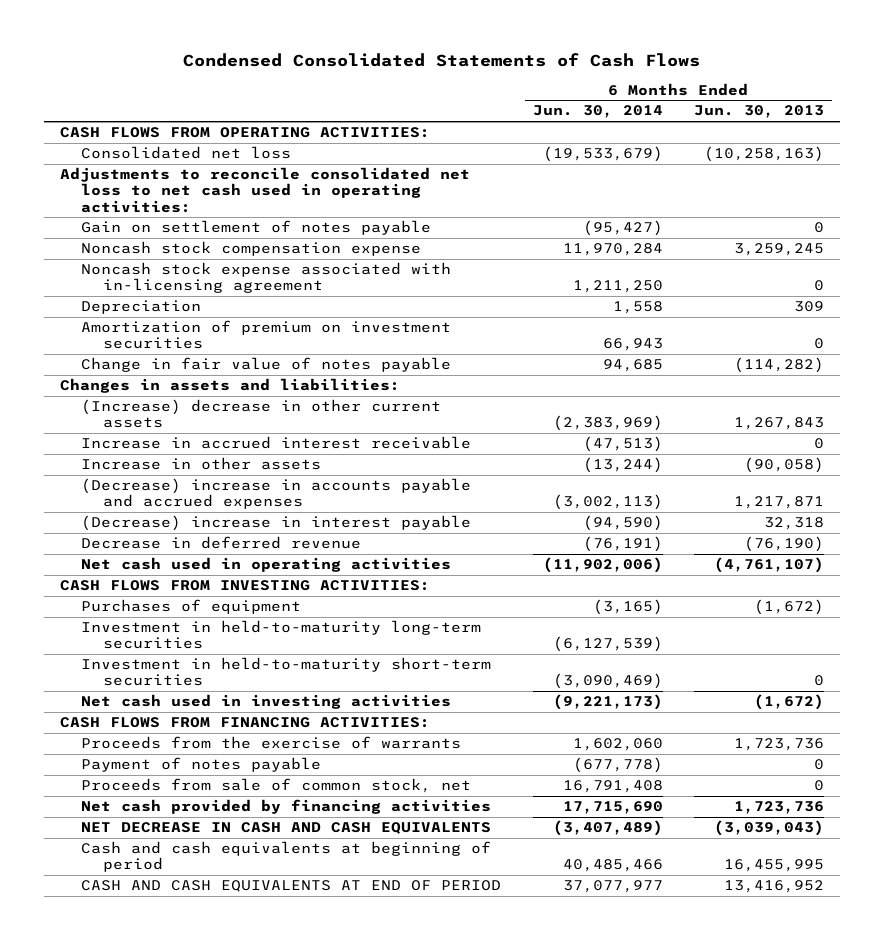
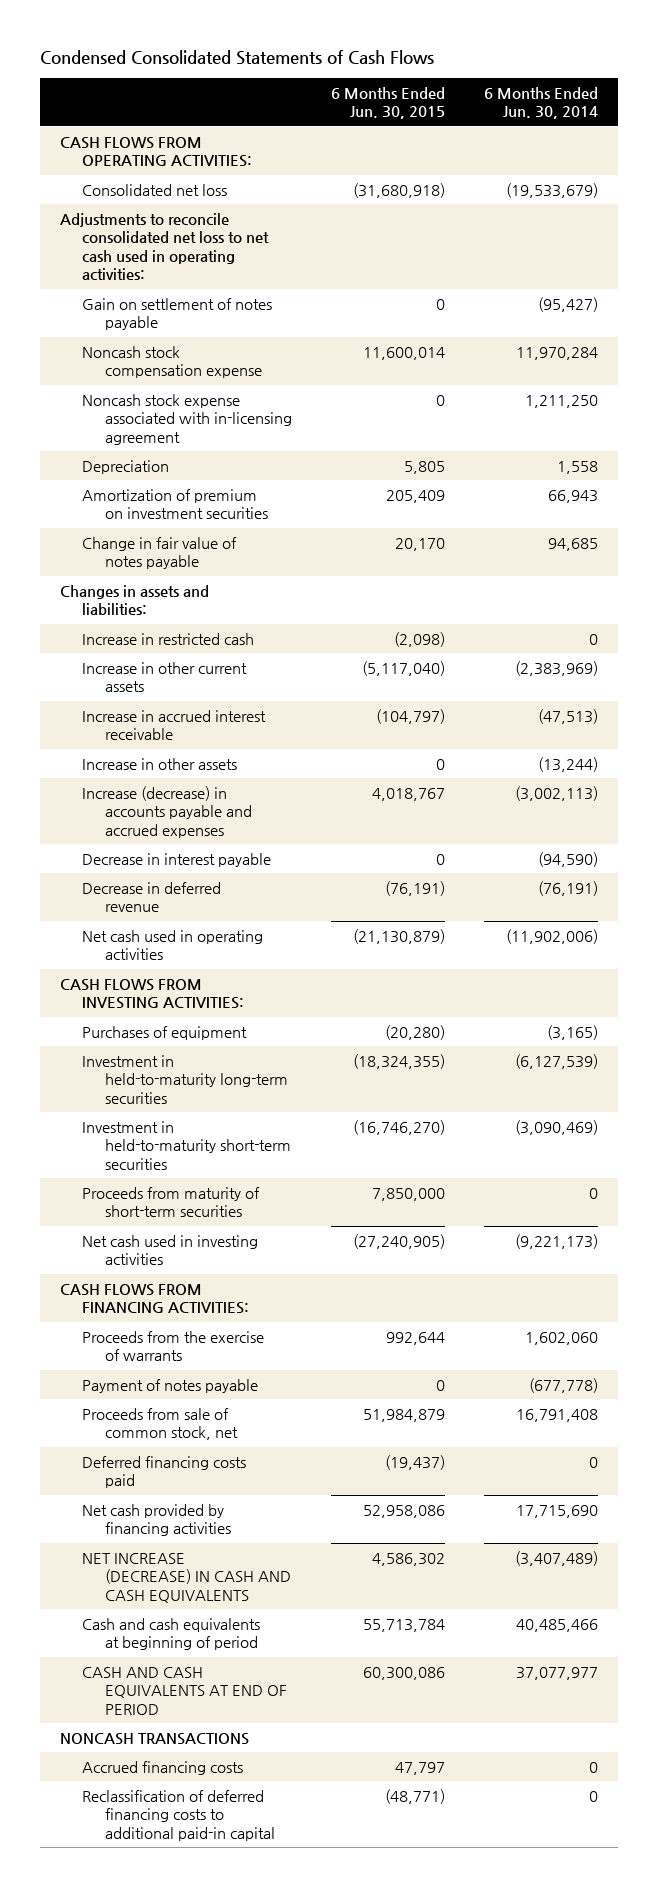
- | 6 Months Ended Jun. 30, 2014 | 6 Months Ended Jun. 30, 2013
+ | 6 Months Ended Jun. 30, 2015 | 6 Months Ended Jun. 30, 2014
- (Increase) decrease in other current assets | (2,383,969) | 1,267,843
+ Increase in restricted cash | (2,098) | 0
+ Increase in other current assets | (5,117,040) | (2,383,969)
- (Decrease) increase in accounts payable and accrued expenses | (3,002,113) | 1,217,871
- (Decrease) increase in interest payable | (94,590) | 32,318
+ Increase (decrease) in accounts payable and accrued expenses | 4,018,767 | (3,002,113)
+ Decrease in interest payable | 0 | (94,590)
+ Proceeds from maturity of short-term securities | 7,850,000 | 0
+ Deferred financing costs paid | (19,437) | 0
- NET DECREASE IN CASH AND CASH EQUIVALENTS | (3,407,489) | (3,039,043)
+ NET INCREASE (DECREASE) IN CASH AND CASH EQUIVALENTS | 4,586,302 | (3,407,489)
+ NONCASH TRANSACTIONS
+ Accrued financing costs | 47,797 | 0
+ Reclassification of deferred financing costs to additional paid-in capital | (48,771) | 0

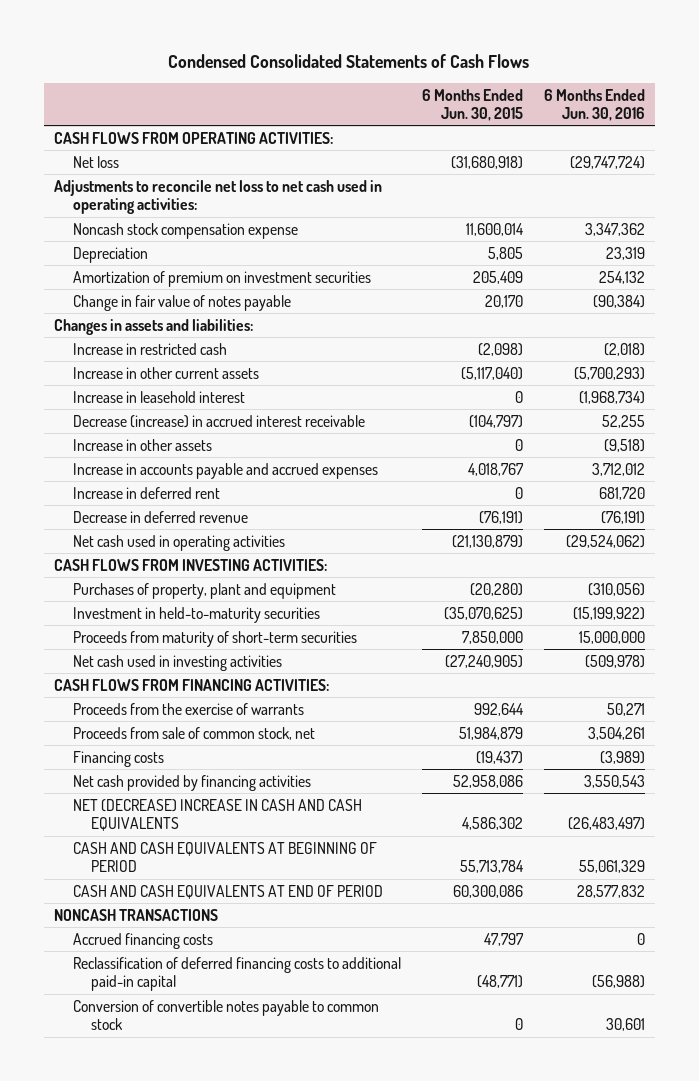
- | 6 Months Ended Jun. 30, 2015 | 6 Months Ended Jun. 30, 2014
+ | 6 Months Ended Jun. 30, 2015 | 6 Months Ended Jun. 30, 2016
- Consolidated net loss | (31,680,918) | (19,533,679)
- Adjustments to reconcile consolidated net loss to net cash used in operating activities:
- Gain on settlement of notes payable | 0 | (95,427)
+ Net loss | (31,680,918) | (29,747,724)
+ Adjustments to reconcile net loss to net cash used in operating activities:
- Noncash stock expense associated with in-licensing agreement | 0 | 1,211,250
- Increase in accrued interest receivable | (104,797) | (47,513)
+ Increase in leasehold interest | 0 | (1,968,734)
+ Decrease (increase) in accrued interest receivable | (104,797) | 52,255
- Increase (decrease) in accounts payable and accrued expenses | 4,018,767 | (3,002,113)
- Decrease in interest payable | 0 | (94,590)
+ Increase in accounts payable and accrued expenses | 4,018,767 | 3,712,012
+ Increase in deferred rent | 0 | 681,720
- Purchases of equipment | (20,280) | (3,165)
- Investment in held-to-maturity long-term securities | (18,324,355) | (6,127,539)
- Investment in held-to-maturity short-term securities | (16,746,270) | (3,090,469)
+ Purchases of property, plant and equipment | (20,280) | (310,056)
+ Investment in held-to-maturity securities | (35,070,625) | (15,199,922)
- Payment of notes payable | 0 | (677,778)
- Deferred financing costs paid | (19,437) | 0
+ Financing costs | (19,437) | (3,989)
- NET INCREASE (DECREASE) IN CASH AND CASH EQUIVALENTS | 4,586,302 | (3,407,489)
- Cash and cash equivalents at beginning of period | 55,713,784 | 40,485,466
+ NET (DECREASE) INCREASE IN CASH AND CASH EQUIVALENTS | 4,586,302 | (26,483,497)
+ CASH AND CASH EQUIVALENTS AT BEGINNING OF PERIOD | 55,713,784 | 55,061,329
+ Conversion of convertible notes payable to common stock | 0 | 30,601

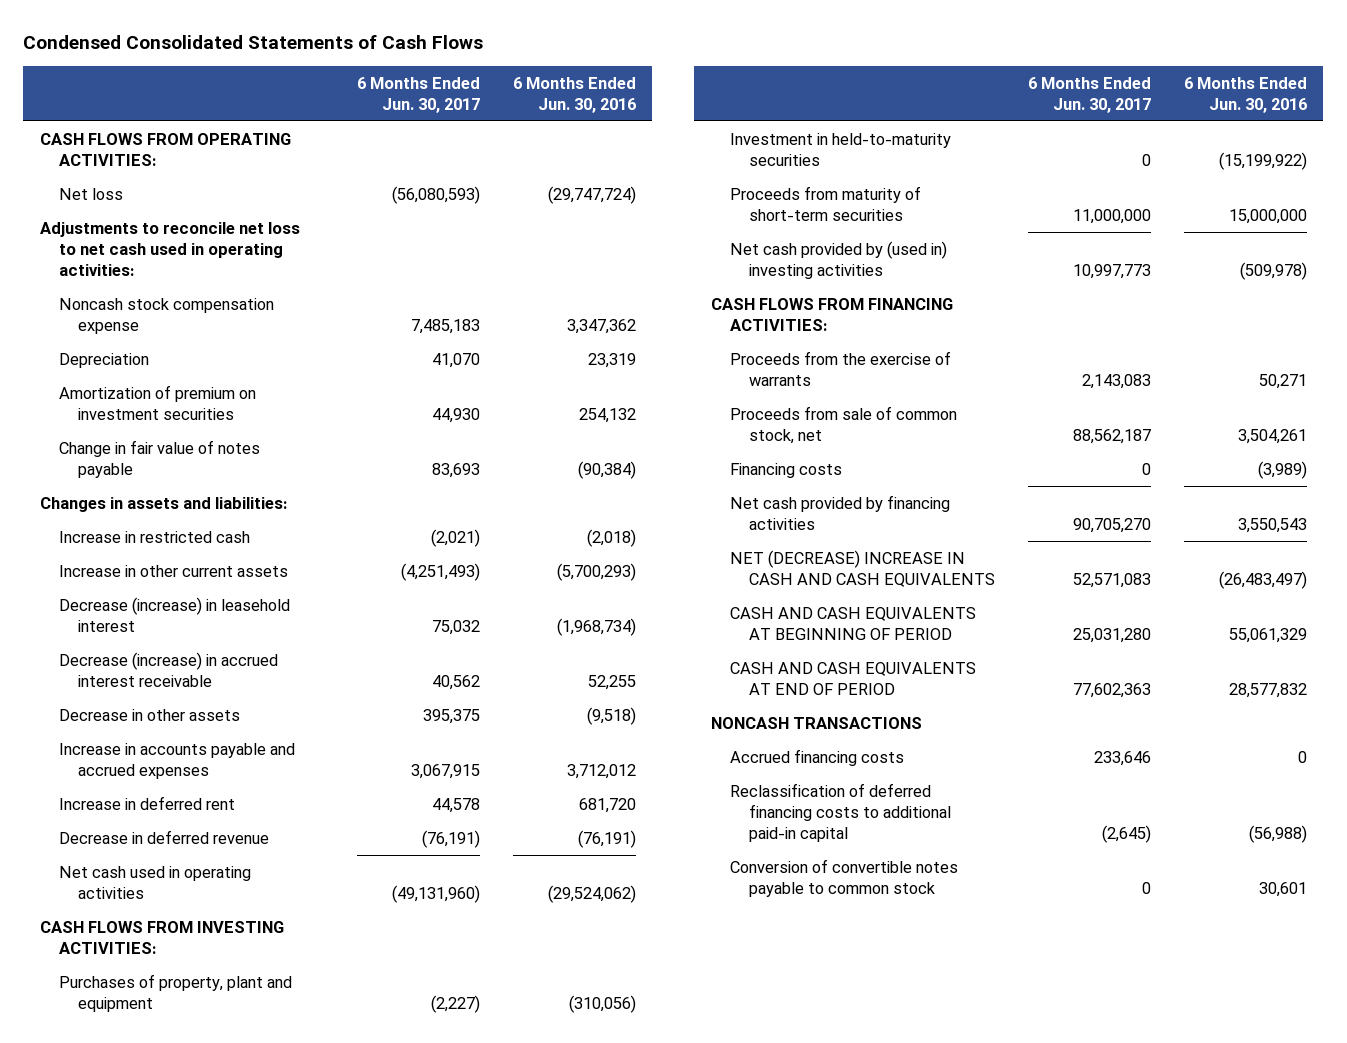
- | 6 Months Ended Jun. 30, 2015 | 6 Months Ended Jun. 30, 2016
+ | 6 Months Ended Jun. 30, 2017 | 6 Months Ended Jun. 30, 2016
- Increase in leasehold interest | 0 | (1,968,734)
+ Decrease (increase) in leasehold interest | 75,032 | (1,968,734)
- Increase in other assets | 0 | (9,518)
+ Decrease in other assets | 395,375 | (9,518)
- Net cash used in investing activities | (27,240,905) | (509,978)
+ Net cash provided by (used in) investing activities | 10,997,773 | (509,978)

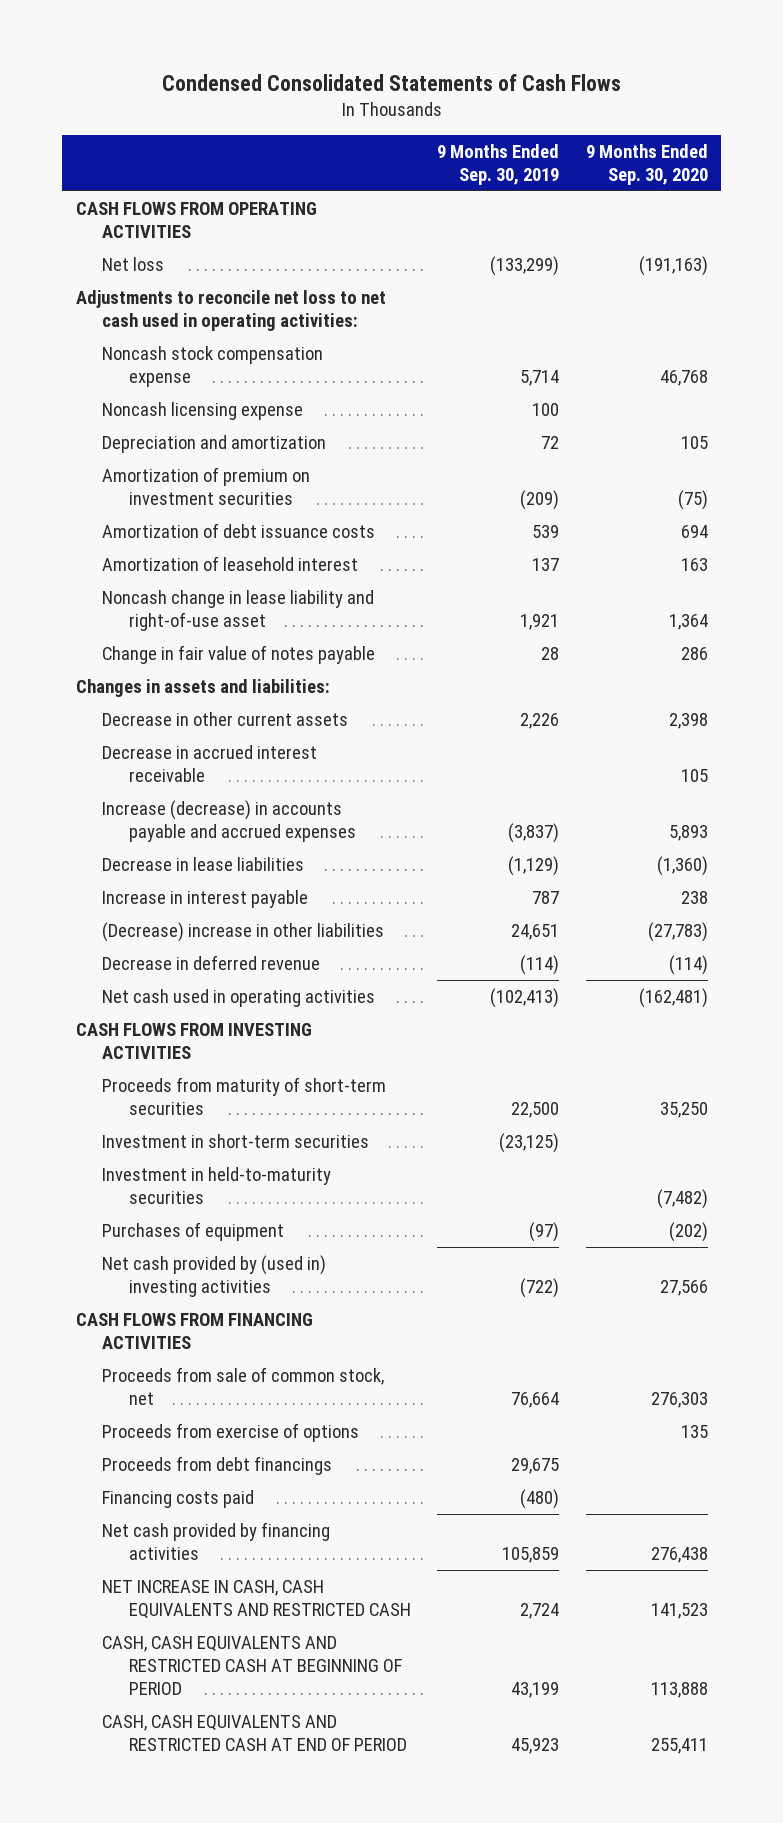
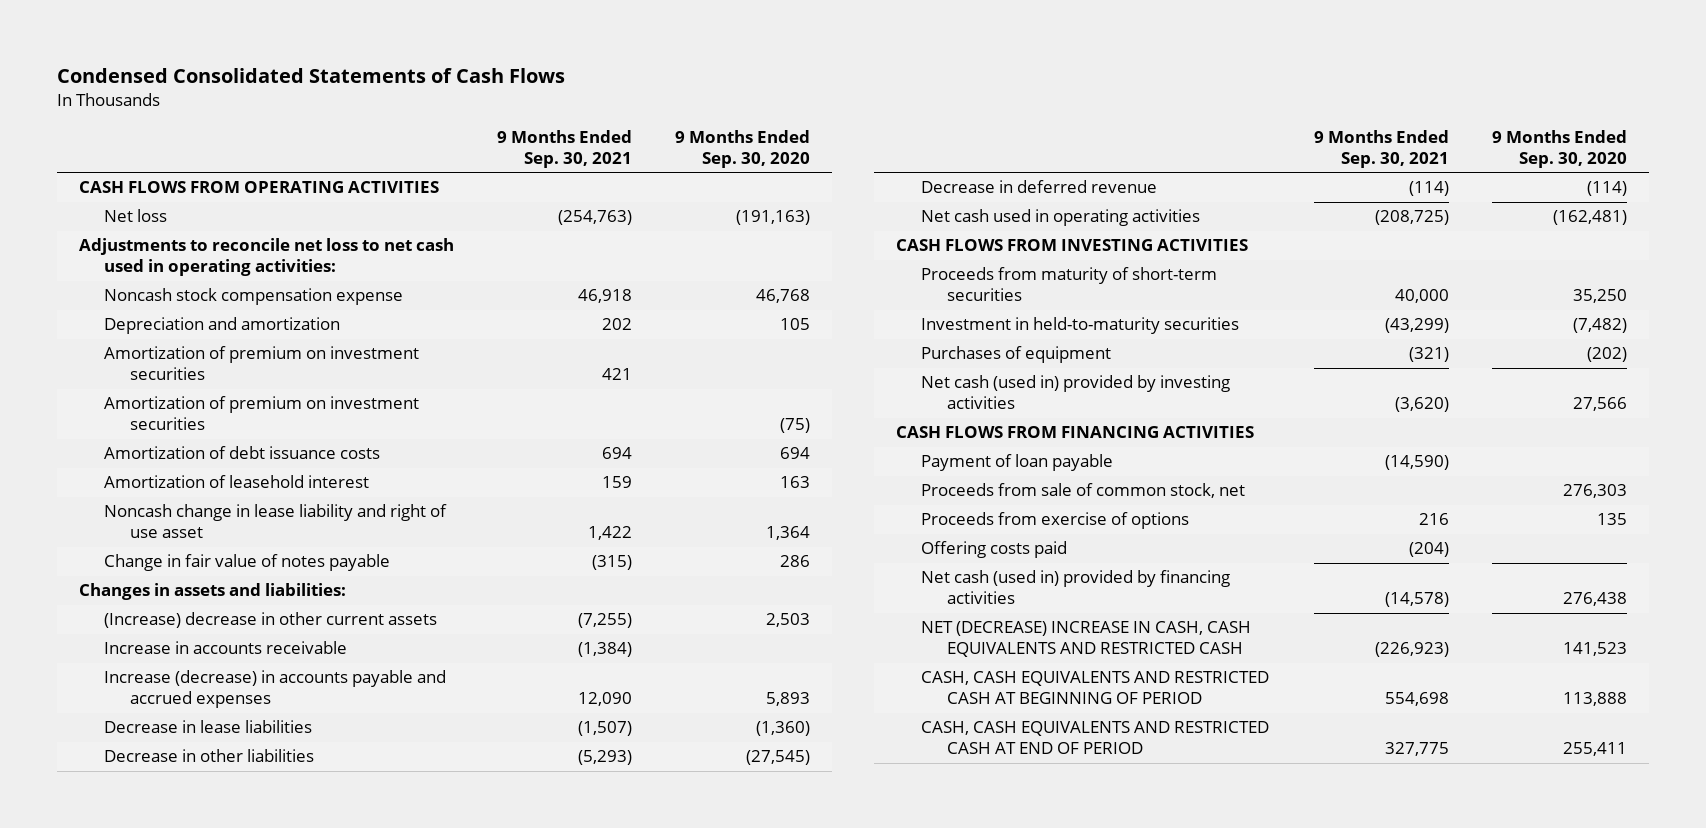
- | 9 Months Ended Sep. 30, 2019 | 9 Months Ended Sep. 30, 2020
+ | 9 Months Ended Sep. 30, 2021 | 9 Months Ended Sep. 30, 2020
- Noncash licensing expense | 100 |
+ Amortization of premium on investment securities | 421 |
- Noncash change in lease liability and right-of-use asset | 1,921 | 1,364
+ Noncash change in lease liability and right of use asset | 1,422 | 1,364
- Decrease in other current assets | 2,226 | 2,398
- Decrease in accrued interest receivable | | 105
+ (Increase) decrease in other current assets | (7,255) | 2,503
+ Increase in accounts receivable | (1,384) |
- Increase in interest payable | 787 | 238
- (Decrease) increase in other liabilities | 24,651 | (27,783)
+ Decrease in other liabilities | (5,293) | (27,545)
- Investment in short-term securities | (23,125) |
- Net cash provided by (used in) investing activities | (722) | 27,566
+ Net cash (used in) provided by investing activities | (3,620) | 27,566
+ Payment of loan payable | (14,590) |
- Proceeds from debt financings | 29,675 |
- Financing costs paid | (480) |
- Net cash provided by financing activities | 105,859 | 276,438
- NET INCREASE IN CASH, CASH EQUIVALENTS AND RESTRICTED CASH | 2,724 | 141,523
+ Offering costs paid | (204) |
+ Net cash (used in) provided by financing activities | (14,578) | 276,438
+ NET (DECREASE) INCREASE IN CASH, CASH EQUIVALENTS AND RESTRICTED CASH | (226,923) | 141,523

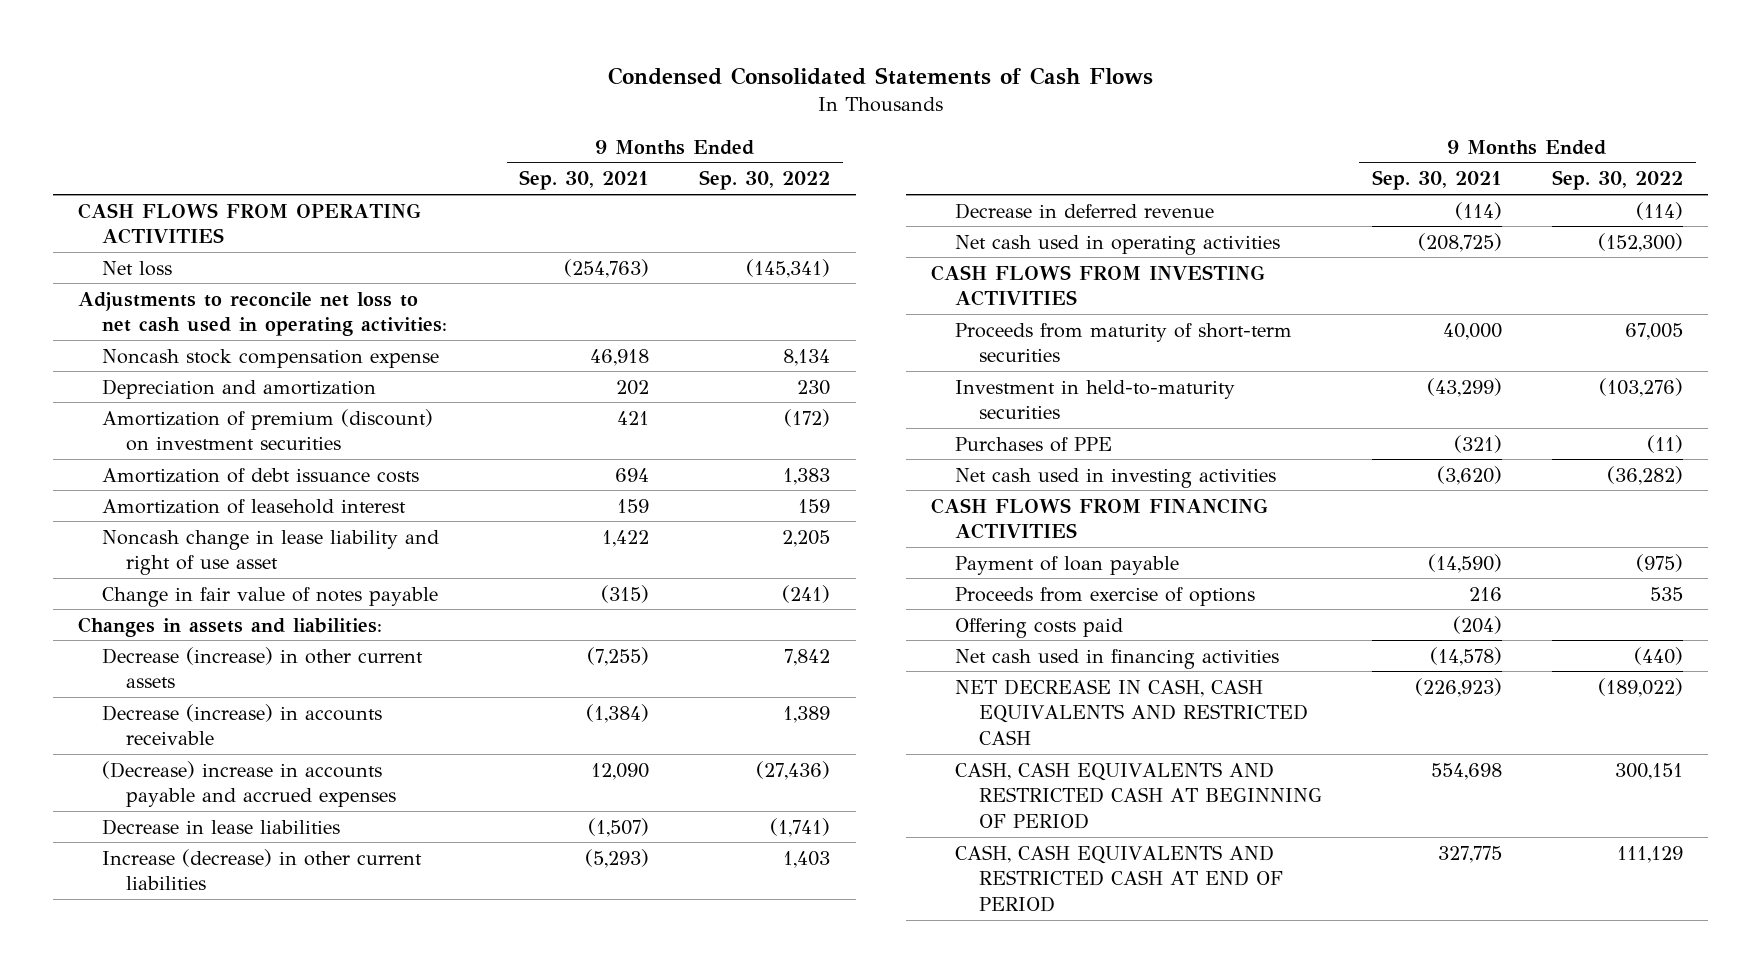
- | 9 Months Ended Sep. 30, 2021 | 9 Months Ended Sep. 30, 2020
+ | 9 Months Ended Sep. 30, 2021 | 9 Months Ended Sep. 30, 2022
- Amortization of premium on investment securities | 421 |
- Amortization of premium on investment securities | | (75)
+ Amortization of premium (discount) on investment securities | 421 | (172)
- (Increase) decrease in other current assets | (7,255) | 2,503
- Increase in accounts receivable | (1,384) |
- Increase (decrease) in accounts payable and accrued expenses | 12,090 | 5,893
+ Decrease (increase) in other current assets | (7,255) | 7,842
+ Decrease (increase) in accounts receivable | (1,384) | 1,389
+ (Decrease) increase in accounts payable and accrued expenses | 12,090 | (27,436)
- Decrease in other liabilities | (5,293) | (27,545)
+ Increase (decrease) in other current liabilities | (5,293) | 1,403
- Purchases of equipment | (321) | (202)
- Net cash (used in) provided by investing activities | (3,620) | 27,566
+ Purchases of PPE | (321) | (11)
+ Net cash used in investing activities | (3,620) | (36,282)
- Proceeds from sale of common stock, net | | 276,303
- Net cash (used in) provided by financing activities | (14,578) | 276,438
- NET (DECREASE) INCREASE IN CASH, CASH EQUIVALENTS AND RESTRICTED CASH | (226,923) | 141,523
+ Net cash used in financing activities | (14,578) | (440)
+ NET DECREASE IN CASH, CASH EQUIVALENTS AND RESTRICTED CASH | (226,923) | (189,022)

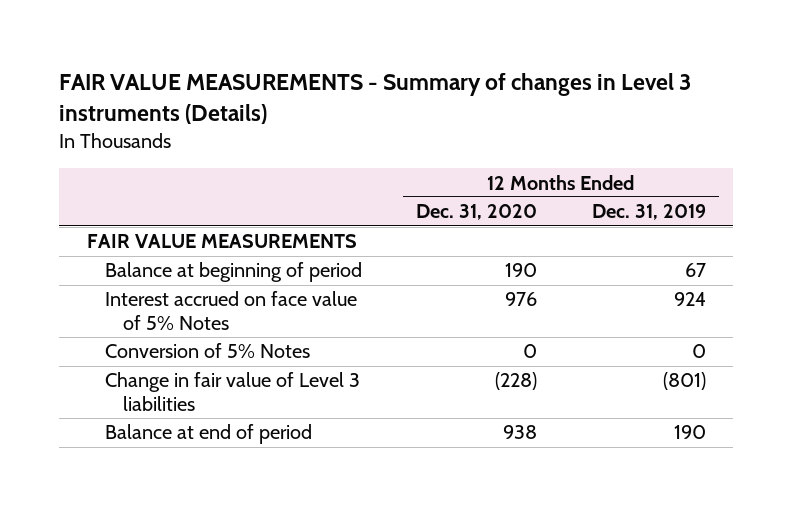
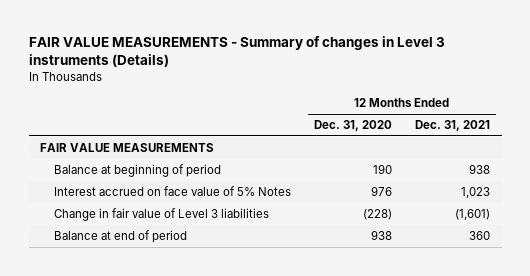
- | 12 Months Ended Dec. 31, 2020 | 12 Months Ended Dec. 31, 2019
+ | 12 Months Ended Dec. 31, 2020 | 12 Months Ended Dec. 31, 2021
- Conversion of 5% Notes | 0 | 0

